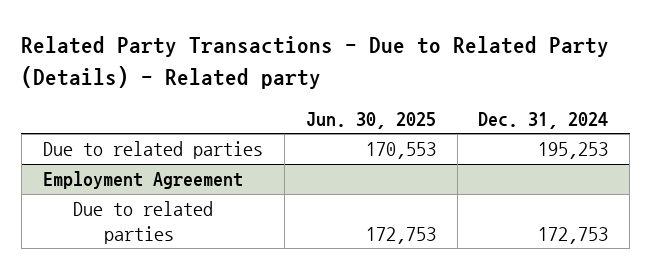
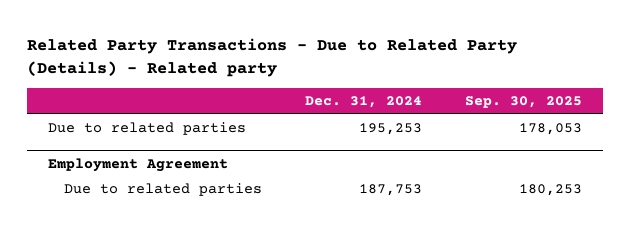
- | Jun. 30, 2025 | Dec. 31, 2024
+ | Dec. 31, 2024 | Sep. 30, 2025
@ Employment Agreement
- Due to related parties | 172,753 | 172,753
+ Due to related parties | 187,753 | 180,253

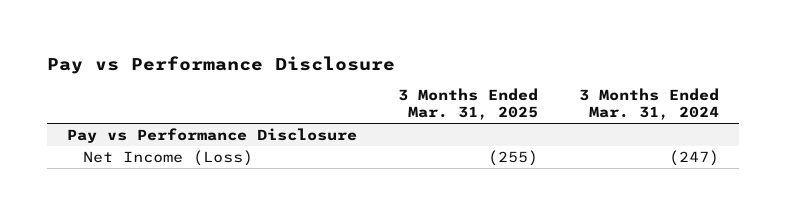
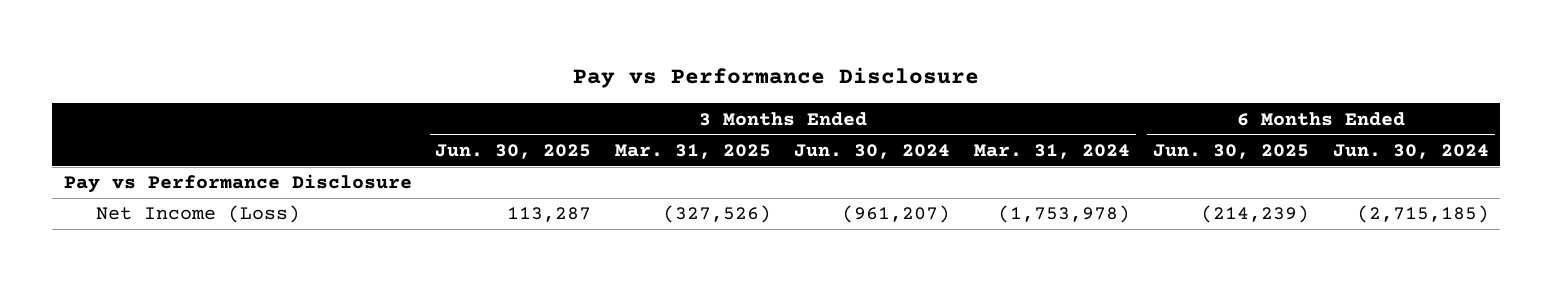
- | 3 Months Ended Mar. 31, 2025 | 3 Months Ended Mar. 31, 2024
+ | 3 Months Ended Jun. 30, 2025 | 3 Months Ended Mar. 31, 2025 | 3 Months Ended Jun. 30, 2024 | 3 Months Ended Mar. 31, 2024 | 6 Months Ended Jun. 30, 2025 | 6 Months Ended Jun. 30, 2024
- Net Income (Loss) | (255) | (247)
+ Net Income (Loss) | 113,287 | (327,526) | (961,207) | (1,753,978) | (214,239) | (2,715,185)

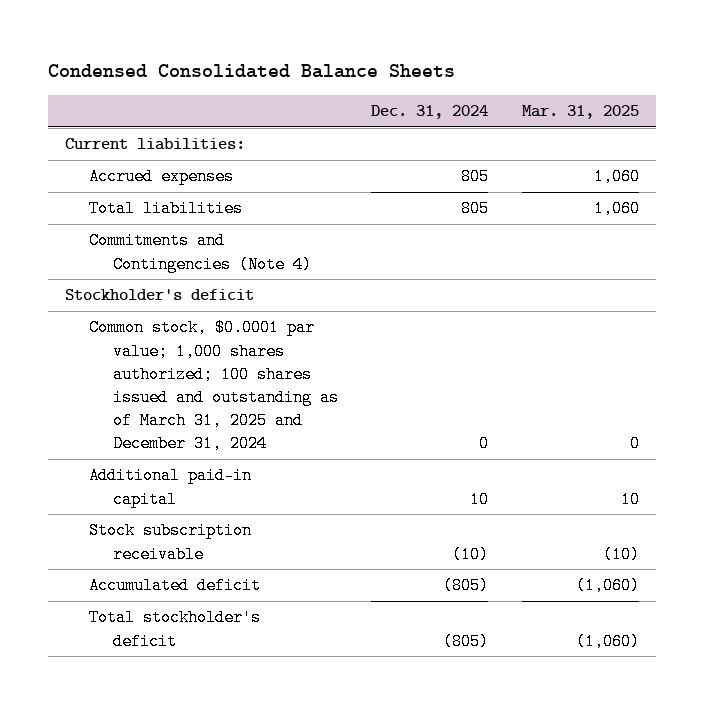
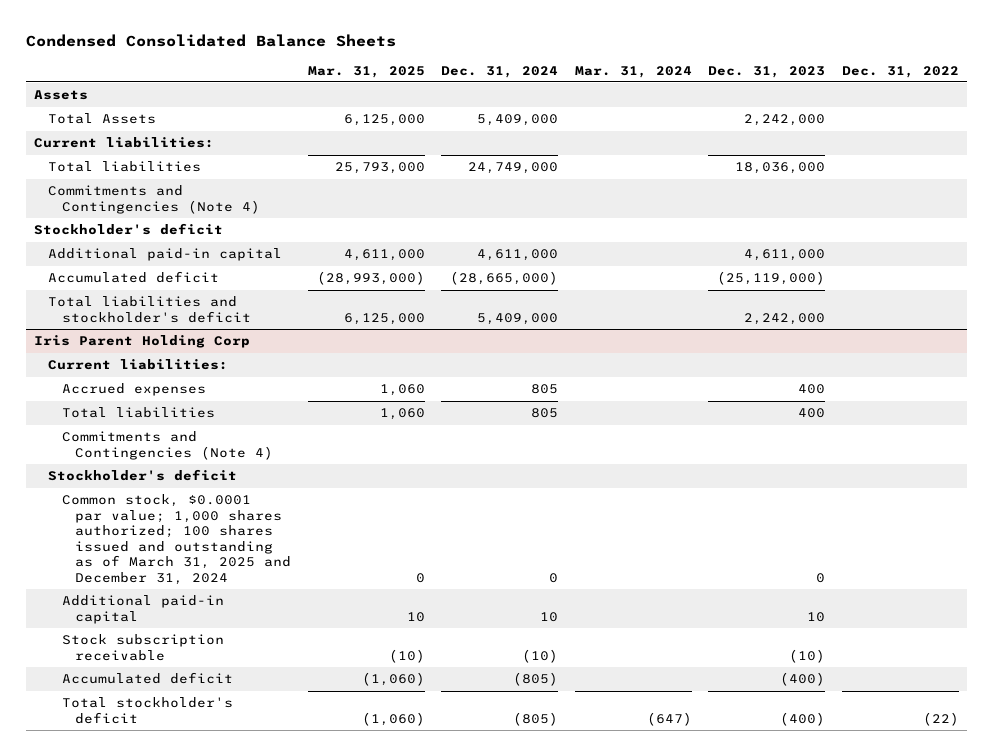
- | Dec. 31, 2024 | Mar. 31, 2025
+ | Mar. 31, 2025 | Dec. 31, 2024 | Mar. 31, 2024 | Dec. 31, 2023 | Dec. 31, 2022
+ Assets
+ Total Assets | 6,125,000 | 5,409,000 | | 2,242,000 |
+ Total liabilities | 25,793,000 | 24,749,000 | | 18,036,000 |
+ Commitments and Contingencies (Note 4)
+ Stockholder's deficit
+ Additional paid-in capital | 4,611,000 | 4,611,000 | | 4,611,000 |
+ Accumulated deficit | (28,993,000) | (28,665,000) | | (25,119,000) |
+ Total liabilities and stockholder's deficit | 6,125,000 | 5,409,000 | | 2,242,000 |
+ Iris Parent Holding Corp
+ Current liabilities:

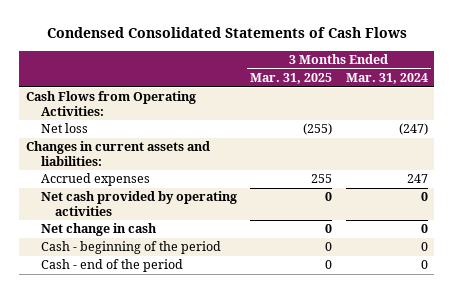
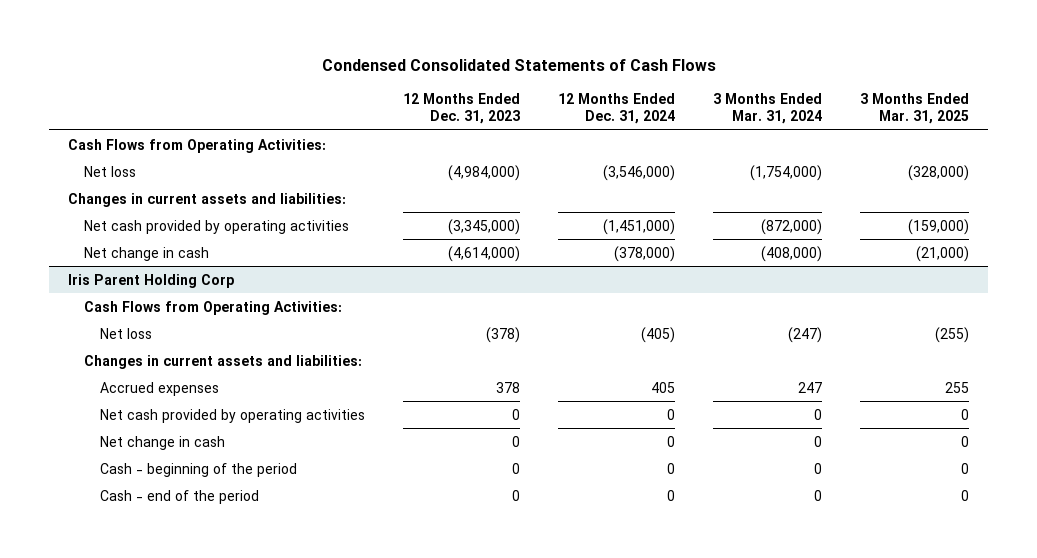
- | 3 Months Ended Mar. 31, 2025 | 3 Months Ended Mar. 31, 2024
+ | 12 Months Ended Dec. 31, 2023 | 12 Months Ended Dec. 31, 2024 | 3 Months Ended Mar. 31, 2024 | 3 Months Ended Mar. 31, 2025
+ Net loss | (4,984,000) | (3,546,000) | (1,754,000) | (328,000)
+ Changes in current assets and liabilities:
+ Net cash provided by operating activities | (3,345,000) | (1,451,000) | (872,000) | (159,000)
+ Net change in cash | (4,614,000) | (378,000) | (408,000) | (21,000)
+ Iris Parent Holding Corp
+ Cash Flows from Operating Activities:

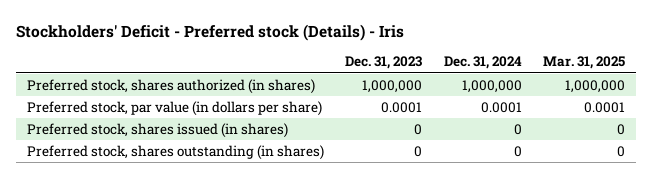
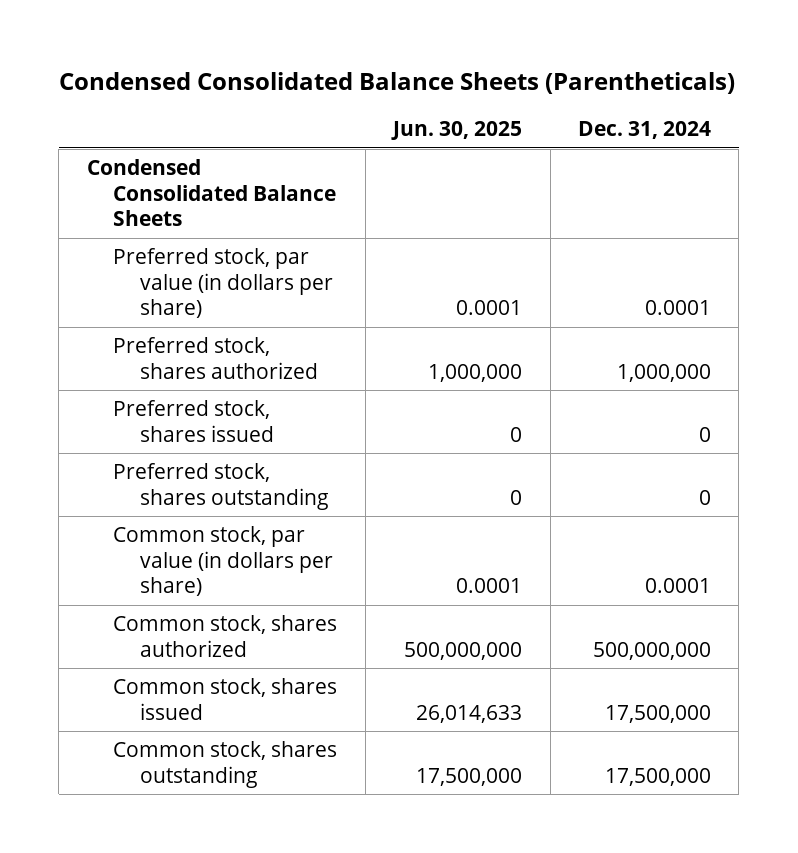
- Stockholders' Deficit - Preferred stock (Details) - Iris
+ Condensed Consolidated Balance Sheets (Parentheticals)
- | Dec. 31, 2023 | Dec. 31, 2024 | Mar. 31, 2025
+ | Jun. 30, 2025 | Dec. 31, 2024
- Preferred stock, shares authorized (in shares) | 1,000,000 | 1,000,000 | 1,000,000
+ Condensed Consolidated Balance Sheets
- Preferred stock, shares issued (in shares) | 0 | 0 | 0
- Preferred stock, shares outstanding (in shares) | 0 | 0 | 0
+ Preferred stock, shares authorized | 1,000,000 | 1,000,000
+ Preferred stock, shares issued | 0 | 0
+ Preferred stock, shares outstanding | 0 | 0
+ Common stock, par value (in dollars per share) | 0.0001 | 0.0001
+ Common stock, shares authorized | 500,000,000 | 500,000,000
+ Common stock, shares issued | 26,014,633 | 17,500,000
+ Common stock, shares outstanding | 17,500,000 | 17,500,000

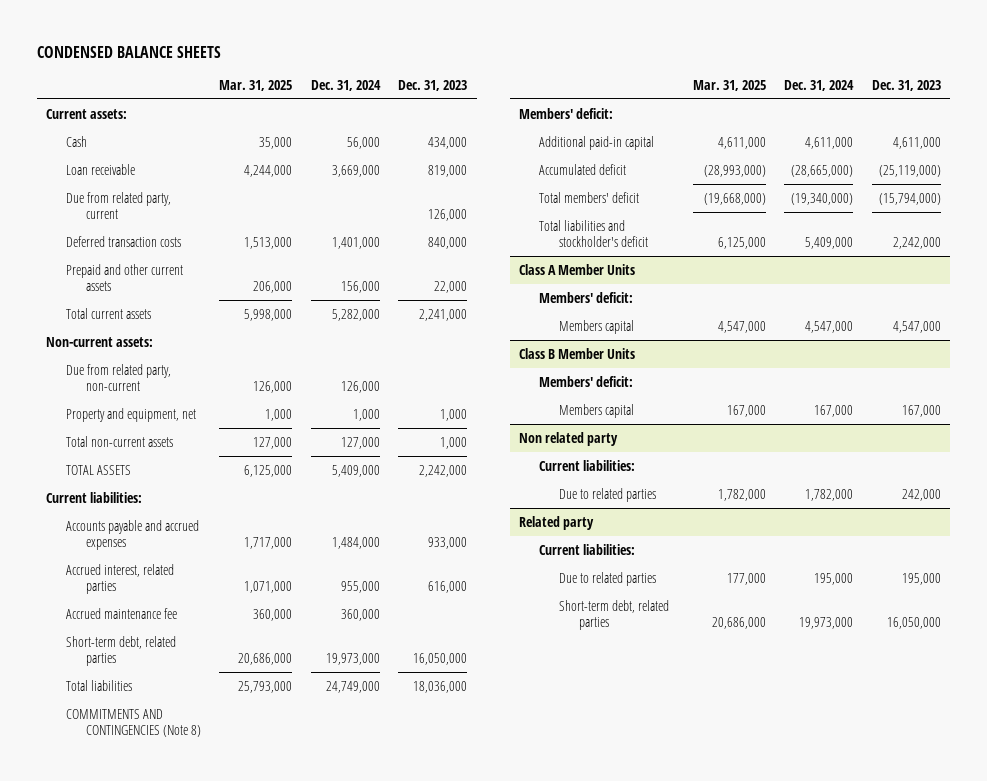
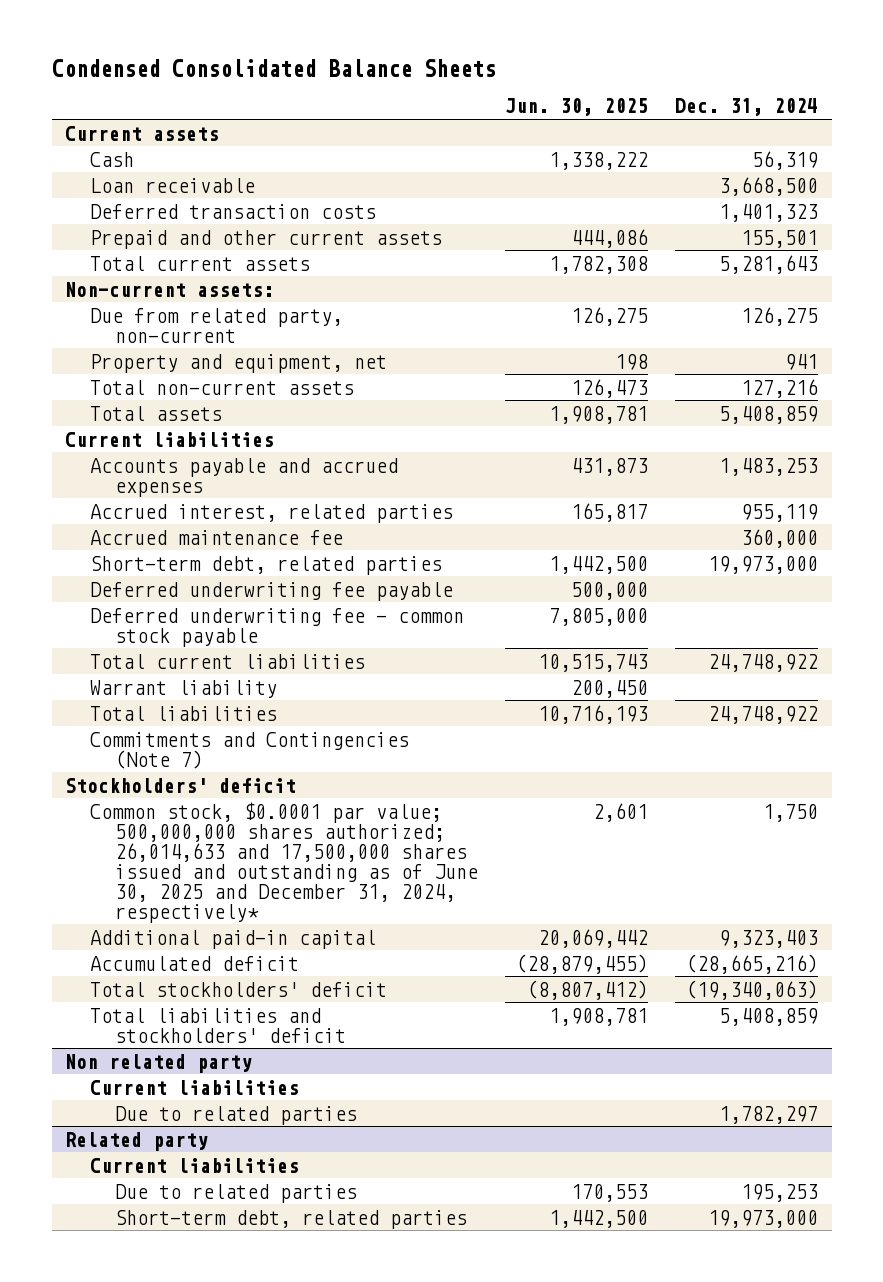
- CONDENSED BALANCE SHEETS
+ Condensed Consolidated Balance Sheets
- | Mar. 31, 2025 | Dec. 31, 2024 | Dec. 31, 2023
+ | Jun. 30, 2025 | Dec. 31, 2024
- Current assets:
- Cash | 35,000 | 56,000 | 434,000
- Loan receivable | 4,244,000 | 3,669,000 | 819,000
- Due from related party, current | | | 126,000
- Deferred transaction costs | 1,513,000 | 1,401,000 | 840,000
- Prepaid and other current assets | 206,000 | 156,000 | 22,000
- Total current assets | 5,998,000 | 5,282,000 | 2,241,000
+ Current assets
+ Cash | 1,338,222 | 56,319
+ Loan receivable | | 3,668,500
+ Deferred transaction costs | | 1,401,323
+ Prepaid and other current assets | 444,086 | 155,501
+ Total current assets | 1,782,308 | 5,281,643
- Due from related party, non-current | 126,000 | 126,000 |
- Property and equipment, net | 1,000 | 1,000 | 1,000
- Total non-current assets | 127,000 | 127,000 | 1,000
- TOTAL ASSETS | 6,125,000 | 5,409,000 | 2,242,000
- Current liabilities:
- Accounts payable and accrued expenses | 1,717,000 | 1,484,000 | 933,000
- Accrued interest, related parties | 1,071,000 | 955,000 | 616,000
+ Due from related party, non-current | 126,275 | 126,275
+ Property and equipment, net | 198 | 941
+ Total non-current assets | 126,473 | 127,216
+ Total assets | 1,908,781 | 5,408,859
+ Current liabilities
+ Accounts payable and accrued expenses | 431,873 | 1,483,253
+ Accrued interest, related parties | 165,817 | 955,119
- Total liabilities | 25,793,000 | 24,749,000 | 18,036,000
- COMMITMENTS AND CONTINGENCIES (Note 8)
- Members' deficit:
- Additional paid-in capital | 4,611,000 | 4,611,000 | 4,611,000
- Accumulated deficit | (28,993,000) | (28,665,000) | (25,119,000)
- Total members' deficit | (19,668,000) | (19,340,000) | (15,794,000)
- Total liabilities and stockholder's deficit | 6,125,000 | 5,409,000 | 2,242,000
- Class A Member Units
- Members' deficit:
- Members capital | 4,547,000 | 4,547,000 | 4,547,000
- Class B Member Units
- Members' deficit:
- Members capital | 167,000 | 167,000 | 167,000
+ Deferred underwriting fee payable | 500,000 |
+ Deferred underwriting fee - common stock payable | 7,805,000 |
+ Total current liabilities | 10,515,743 | 24,748,922
+ Warrant liability | 200,450 |
+ Total liabilities | 10,716,193 | 24,748,922
+ Commitments and Contingencies (Note 7)
+ Stockholders' deficit
+ Common stock, $0.0001 par value; 500,000,000 shares authorized; 26,014,633 and 17,500,000 shares issued and outstanding as of June 30, 2025 and December 31, 2024, respectively* | 2,601 | 1,750
+ Additional paid-in capital | 20,069,442 | 9,323,403
+ Accumulated deficit | (28,879,455) | (28,665,216)
+ Total stockholders' deficit | (8,807,412) | (19,340,063)
+ Total liabilities and stockholders' deficit | 1,908,781 | 5,408,859
@ Non related party
- Current liabilities:
- Due to related parties | 1,782,000 | 1,782,000 | 242,000
+ Current liabilities
+ Due to related parties | | 1,782,297
@ Related party
- Current liabilities:
- Due to related parties | 177,000 | 195,000 | 195,000
+ Current liabilities
+ Due to related parties | 170,553 | 195,253

